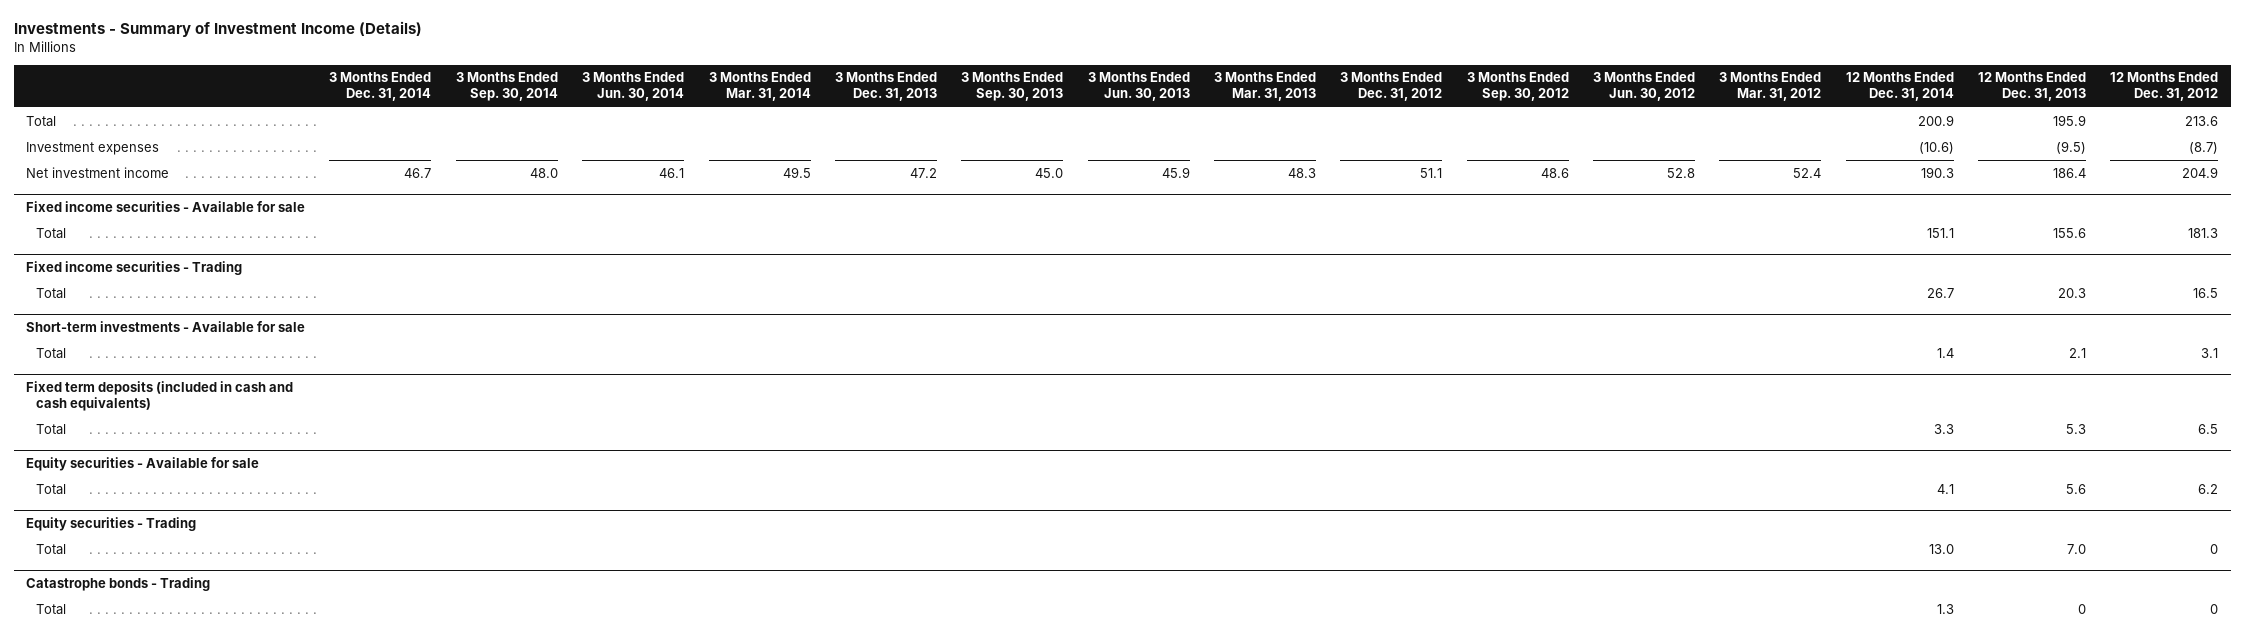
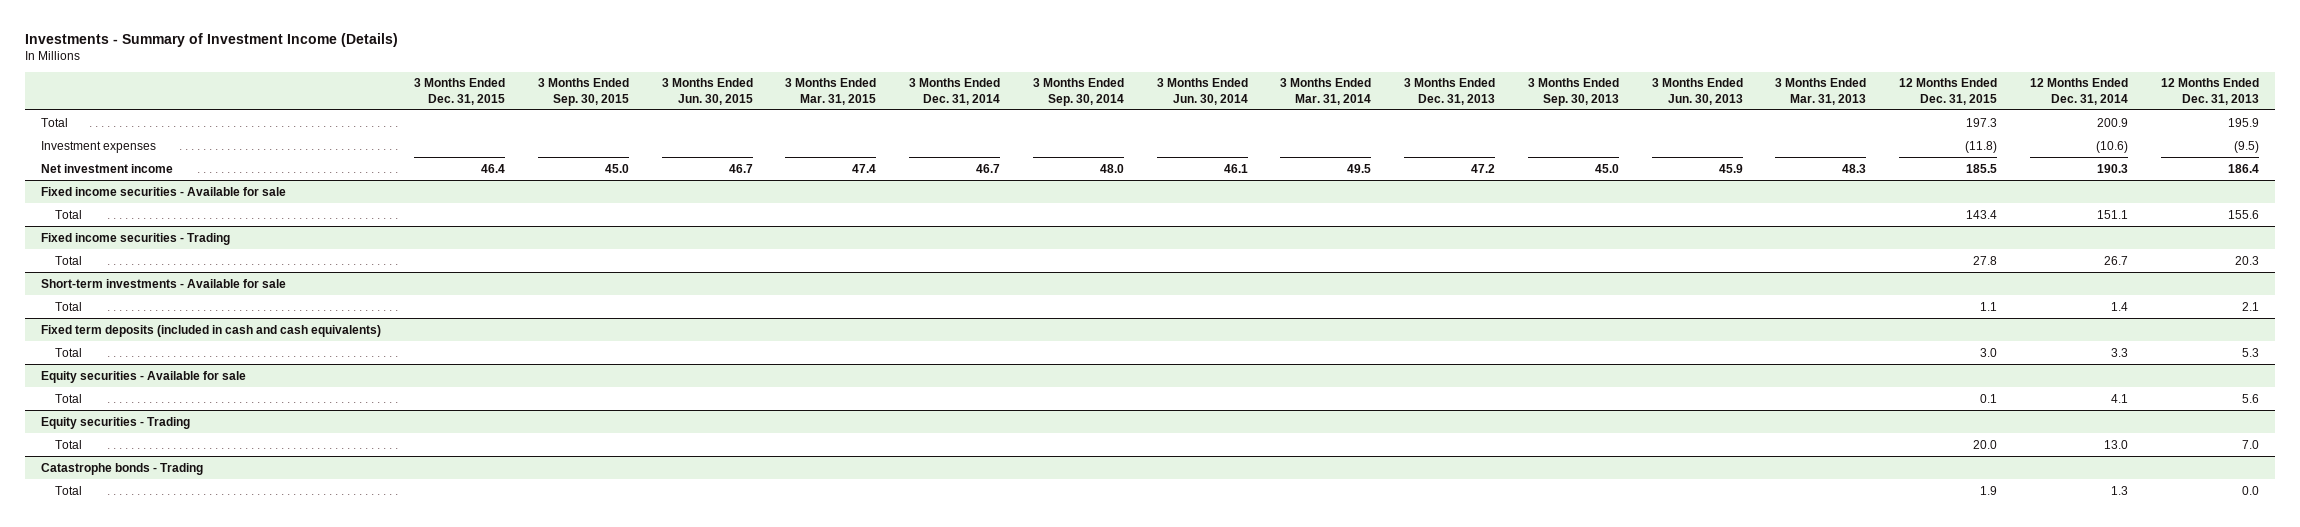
- | 3 Months Ended Dec. 31, 2014 | 3 Months Ended Sep. 30, 2014 | 3 Months Ended Jun. 30, 2014 | 3 Months Ended Mar. 31, 2014 | 3 Months Ended Dec. 31, 2013 | 3 Months Ended Sep. 30, 2013 | 3 Months Ended Jun. 30, 2013 | 3 Months Ended Mar. 31, 2013 | 3 Months Ended Dec. 31, 2012 | 3 Months Ended Sep. 30, 2012 | 3 Months Ended Jun. 30, 2012 | 3 Months Ended Mar. 31, 2012 | 12 Months Ended Dec. 31, 2014 | 12 Months Ended Dec. 31, 2013 | 12 Months Ended Dec. 31, 2012
+ | 3 Months Ended Dec. 31, 2015 | 3 Months Ended Sep. 30, 2015 | 3 Months Ended Jun. 30, 2015 | 3 Months Ended Mar. 31, 2015 | 3 Months Ended Dec. 31, 2014 | 3 Months Ended Sep. 30, 2014 | 3 Months Ended Jun. 30, 2014 | 3 Months Ended Mar. 31, 2014 | 3 Months Ended Dec. 31, 2013 | 3 Months Ended Sep. 30, 2013 | 3 Months Ended Jun. 30, 2013 | 3 Months Ended Mar. 31, 2013 | 12 Months Ended Dec. 31, 2015 | 12 Months Ended Dec. 31, 2014 | 12 Months Ended Dec. 31, 2013
@ Catastrophe bonds - Trading
- Total | | | | | | | | | | | | | 1.3 | 0 | 0
+ Total | | | | | | | | | | | | | 1.9 | 1.3 | 0.0

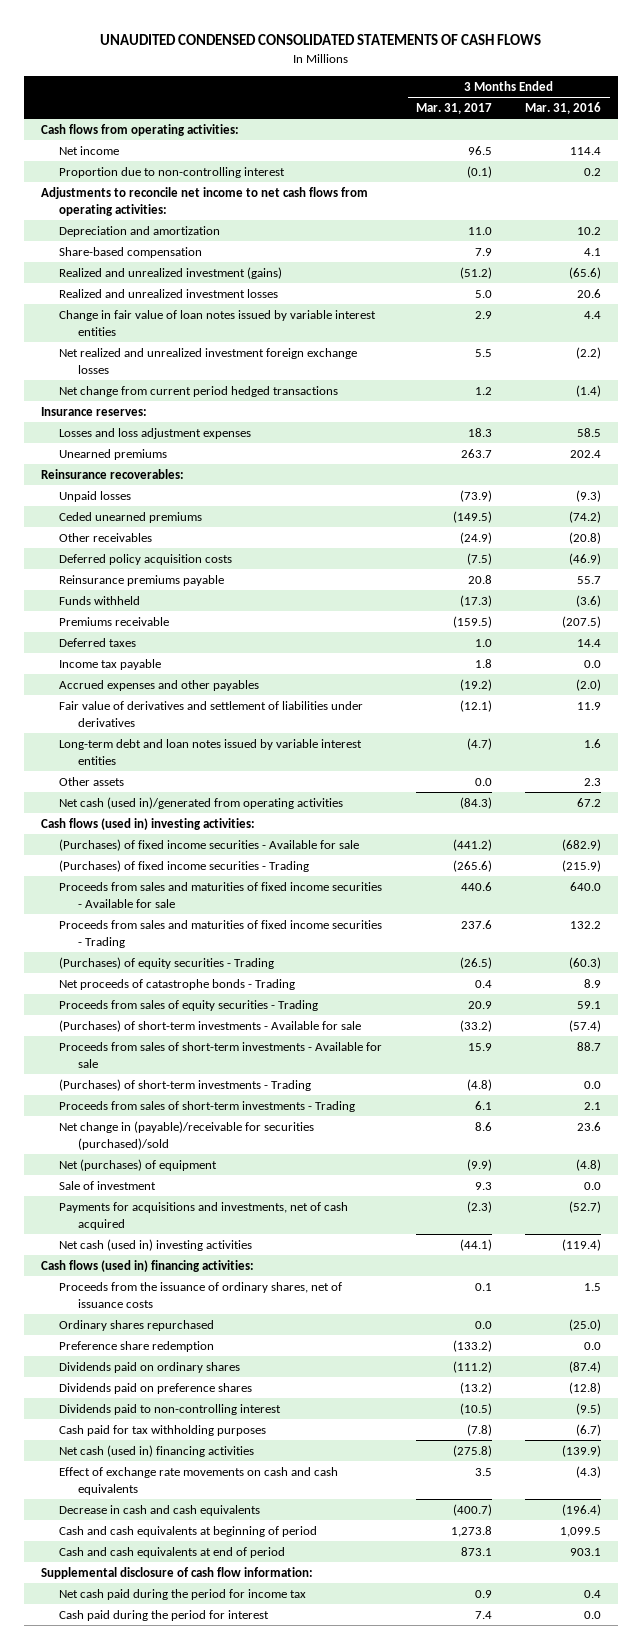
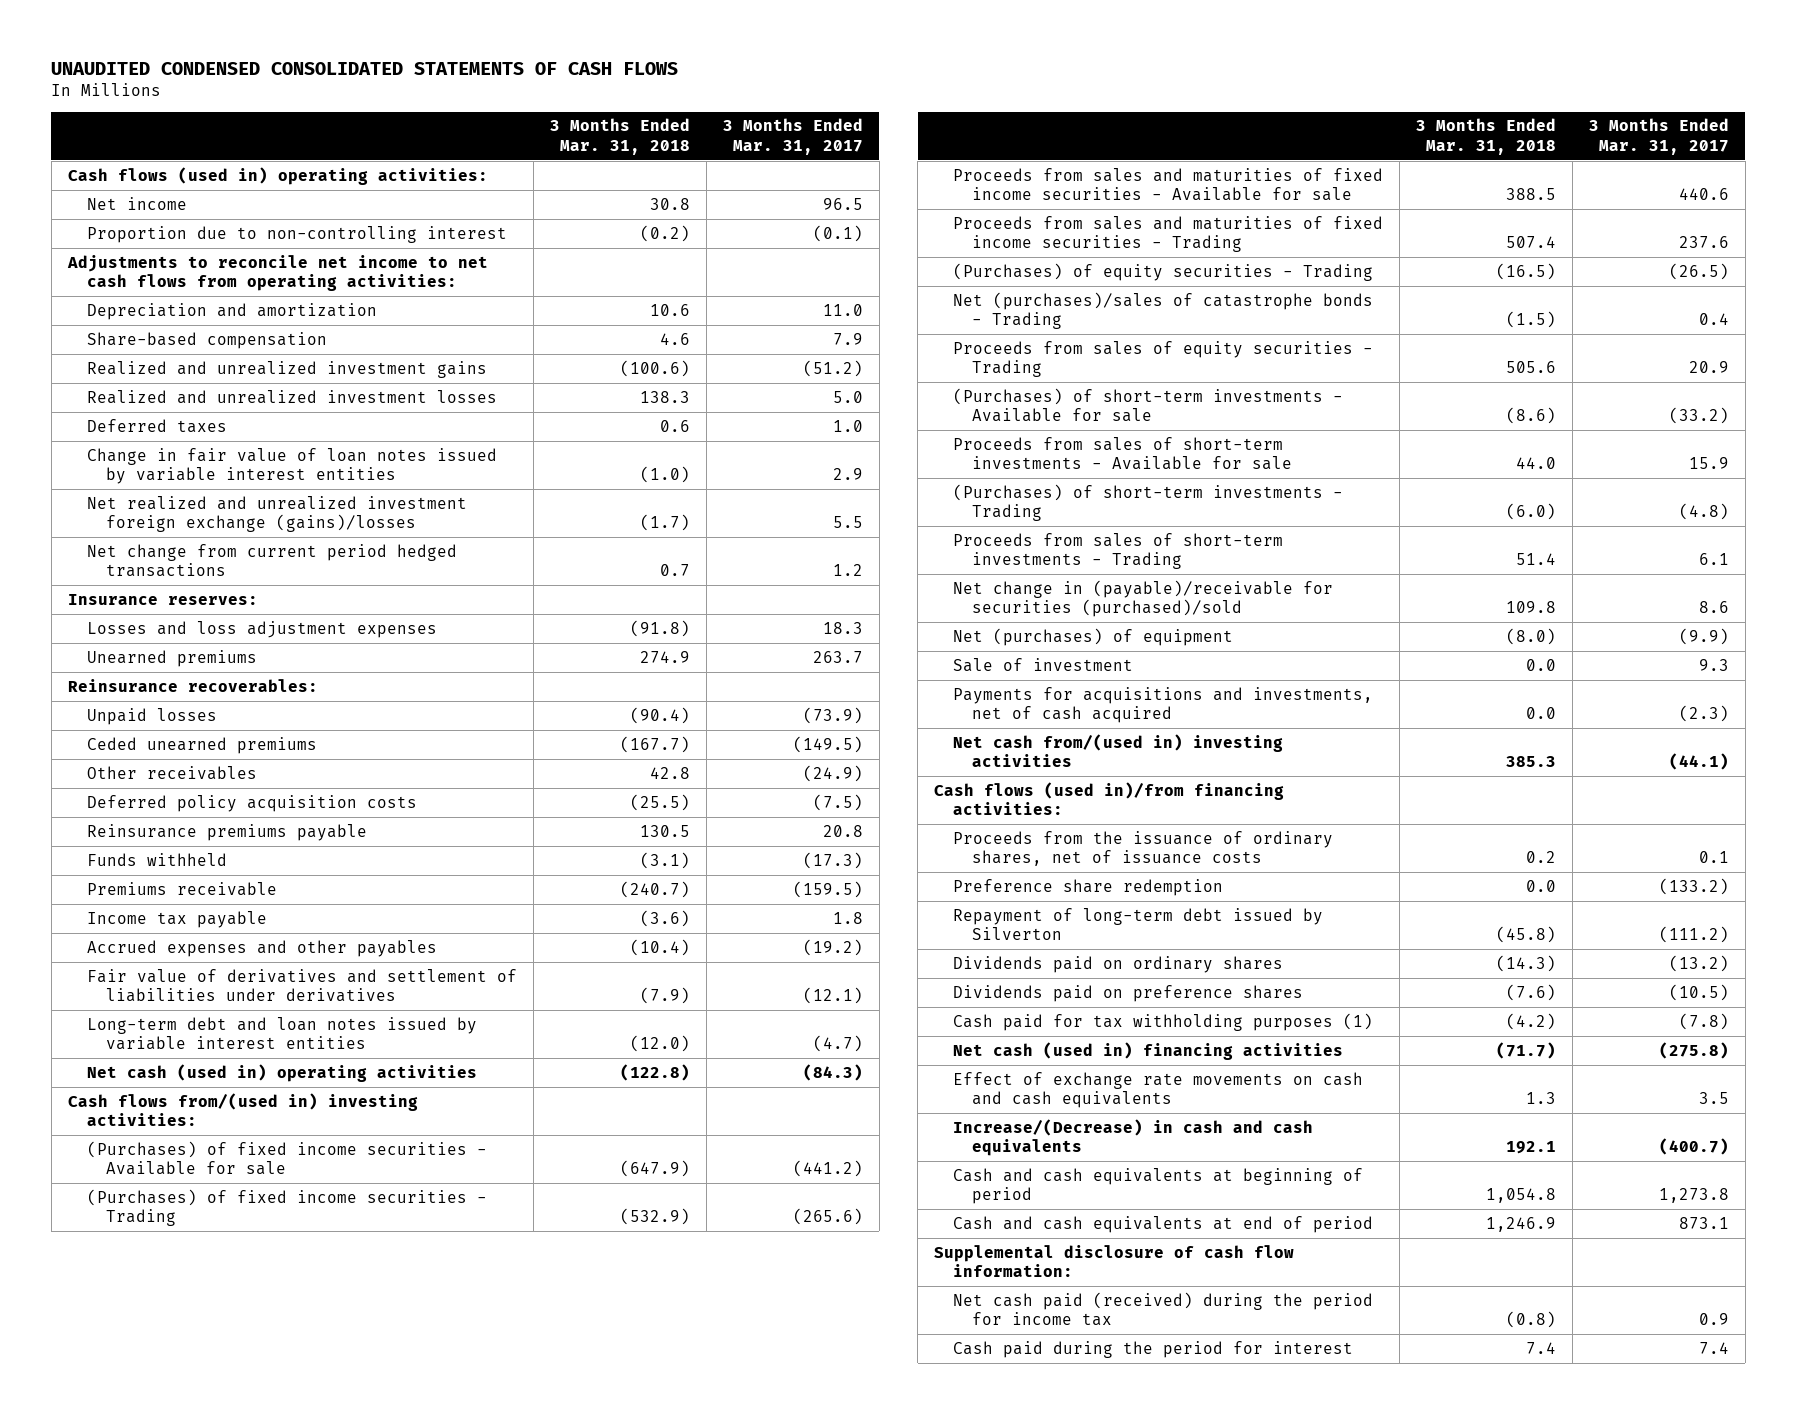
- | 3 Months Ended Mar. 31, 2017 | 3 Months Ended Mar. 31, 2016
+ | 3 Months Ended Mar. 31, 2018 | 3 Months Ended Mar. 31, 2017
- Cash flows from operating activities:
+ Cash flows (used in) operating activities:
- Realized and unrealized investment (gains) | (51.2) | (65.6)
+ Realized and unrealized investment gains | (100.6) | (51.2)
moved up: Deferred taxes | 0.6 | 1.0
- Net realized and unrealized investment foreign exchange losses | 5.5 | (2.2)
+ Net realized and unrealized investment foreign exchange (gains)/losses | (1.7) | 5.5
- Other assets | 0.0 | 2.3
- Net cash (used in)/generated from operating activities | (84.3) | 67.2
- Cash flows (used in) investing activities:
+ Net cash (used in) operating activities | (122.8) | (84.3)
+ Cash flows from/(used in) investing activities:
- Net proceeds of catastrophe bonds - Trading | 0.4 | 8.9
+ Net (purchases)/sales of catastrophe bonds - Trading | (1.5) | 0.4
- Net cash (used in) investing activities | (44.1) | (119.4)
- Cash flows (used in) financing activities:
+ Net cash from/(used in) investing activities | 385.3 | (44.1)
+ Cash flows (used in)/from financing activities:
- Ordinary shares repurchased | 0.0 | (25.0)
- Dividends paid on ordinary shares | (111.2) | (87.4)
- Dividends paid on preference shares | (13.2) | (12.8)
- Dividends paid to non-controlling interest | (10.5) | (9.5)
- Cash paid for tax withholding purposes | (7.8) | (6.7)
+ Repayment of long-term debt issued by Silverton | (45.8) | (111.2)
+ Dividends paid on ordinary shares | (14.3) | (13.2)
+ Dividends paid on preference shares | (7.6) | (10.5)
+ Cash paid for tax withholding purposes (1) | (4.2) | (7.8)
- Decrease in cash and cash equivalents | (400.7) | (196.4)
+ Increase/(Decrease) in cash and cash equivalents | 192.1 | (400.7)
- Net cash paid during the period for income tax | 0.9 | 0.4
+ Net cash paid (received) during the period for income tax | (0.8) | 0.9

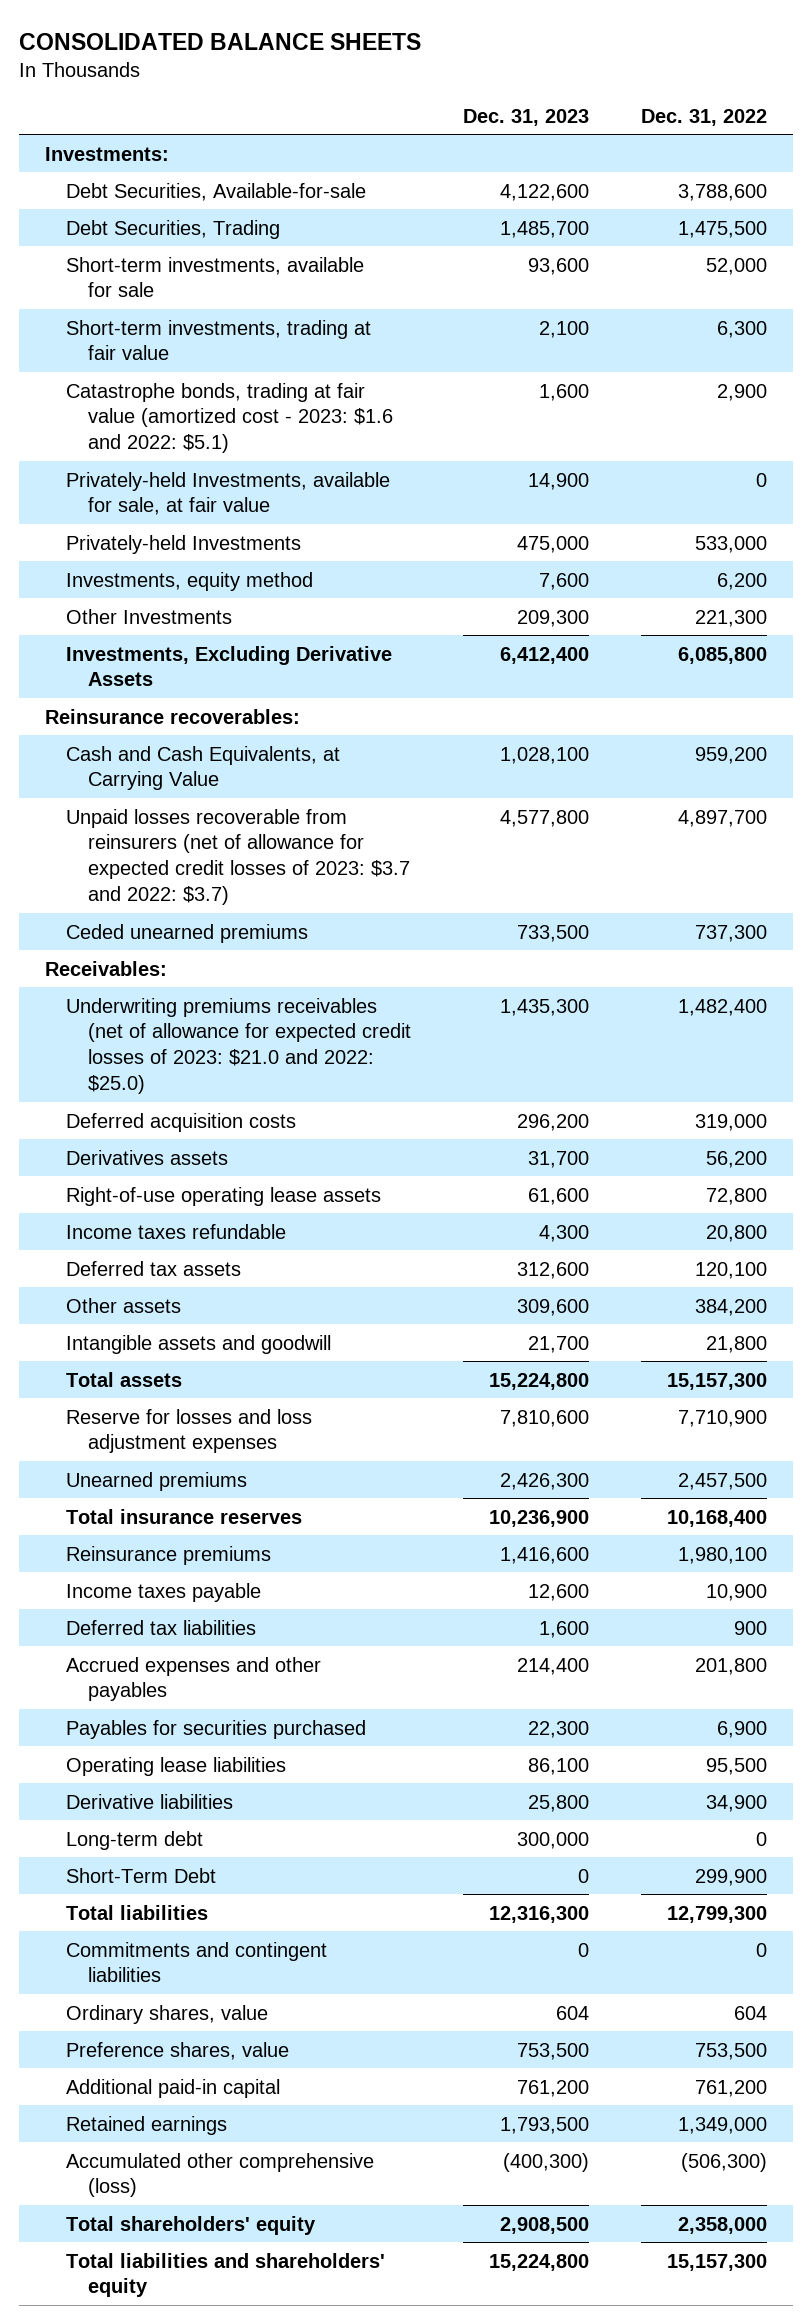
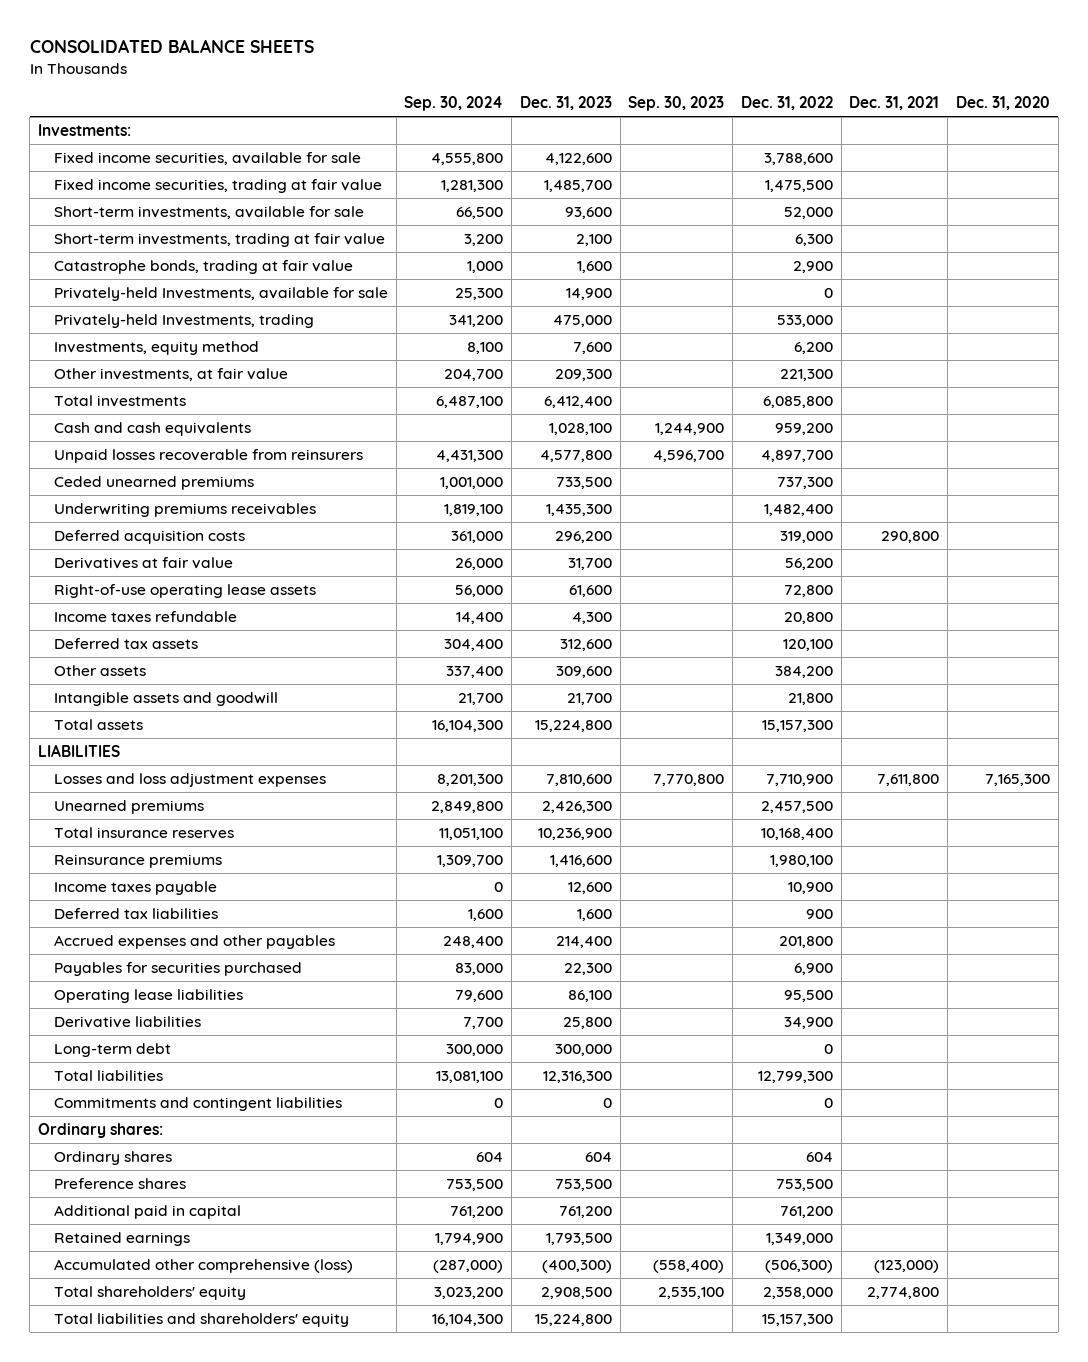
- | Dec. 31, 2023 | Dec. 31, 2022
+ | Sep. 30, 2024 | Dec. 31, 2023 | Sep. 30, 2023 | Dec. 31, 2022 | Dec. 31, 2021 | Dec. 31, 2020
- Debt Securities, Available-for-sale | 4,122,600 | 3,788,600
- Debt Securities, Trading | 1,485,700 | 1,475,500
+ Fixed income securities, available for sale | 4,555,800 | 4,122,600 | | 3,788,600 | |
+ Fixed income securities, trading at fair value | 1,281,300 | 1,485,700 | | 1,475,500 | |
- Catastrophe bonds, trading at fair value (amortized cost - 2023: $1.6 and 2022: $5.1) | 1,600 | 2,900
- Privately-held Investments, available for sale, at fair value | 14,900 | 0
- Privately-held Investments | 475,000 | 533,000
+ Catastrophe bonds, trading at fair value | 1,000 | 1,600 | | 2,900 | |
+ Privately-held Investments, available for sale | 25,300 | 14,900 | | 0 | |
+ Privately-held Investments, trading | 341,200 | 475,000 | | 533,000 | |
- Other Investments | 209,300 | 221,300
- Investments, Excluding Derivative Assets | 6,412,400 | 6,085,800
- Reinsurance recoverables:
- Cash and Cash Equivalents, at Carrying Value | 1,028,100 | 959,200
- Unpaid losses recoverable from reinsurers (net of allowance for expected credit losses of 2023: $3.7 and 2022: $3.7) | 4,577,800 | 4,897,700
+ Other investments, at fair value | 204,700 | 209,300 | | 221,300 | |
+ Total investments | 6,487,100 | 6,412,400 | | 6,085,800 | |
+ Cash and cash equivalents | | 1,028,100 | 1,244,900 | 959,200 | |
+ Unpaid losses recoverable from reinsurers | 4,431,300 | 4,577,800 | 4,596,700 | 4,897,700 | |
- Receivables:
- Underwriting premiums receivables (net of allowance for expected credit losses of 2023: $21.0 and 2022: $25.0) | 1,435,300 | 1,482,400
+ Underwriting premiums receivables | 1,819,100 | 1,435,300 | | 1,482,400 | |
- Derivatives assets | 31,700 | 56,200
+ Derivatives at fair value | 26,000 | 31,700 | | 56,200 | |
- Reserve for losses and loss adjustment expenses | 7,810,600 | 7,710,900
+ LIABILITIES
+ Losses and loss adjustment expenses | 8,201,300 | 7,810,600 | 7,770,800 | 7,710,900 | 7,611,800 | 7,165,300
- Short-Term Debt | 0 | 299,900
- Ordinary shares, value | 604 | 604
- Preference shares, value | 753,500 | 753,500
- Additional paid-in capital | 761,200 | 761,200
+ Ordinary shares:
+ Ordinary shares | 604 | 604 | | 604 | |
+ Preference shares | 753,500 | 753,500 | | 753,500 | |
+ Additional paid in capital | 761,200 | 761,200 | | 761,200 | |

